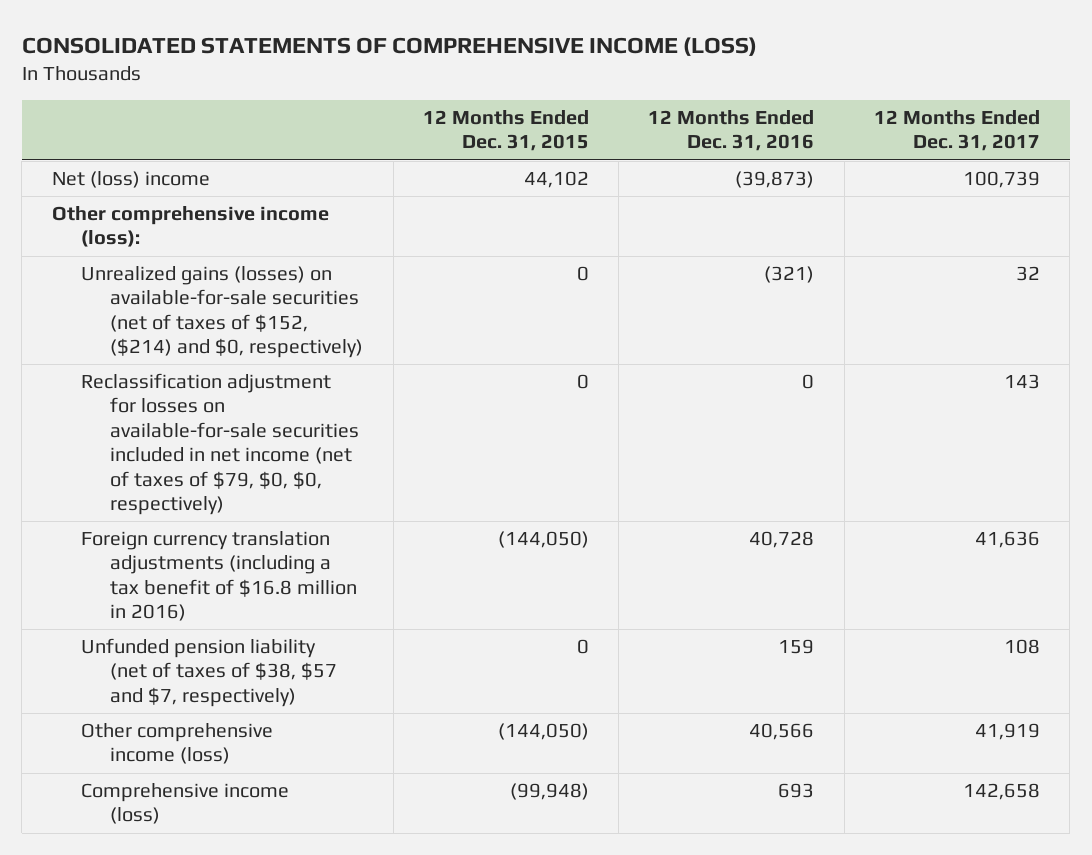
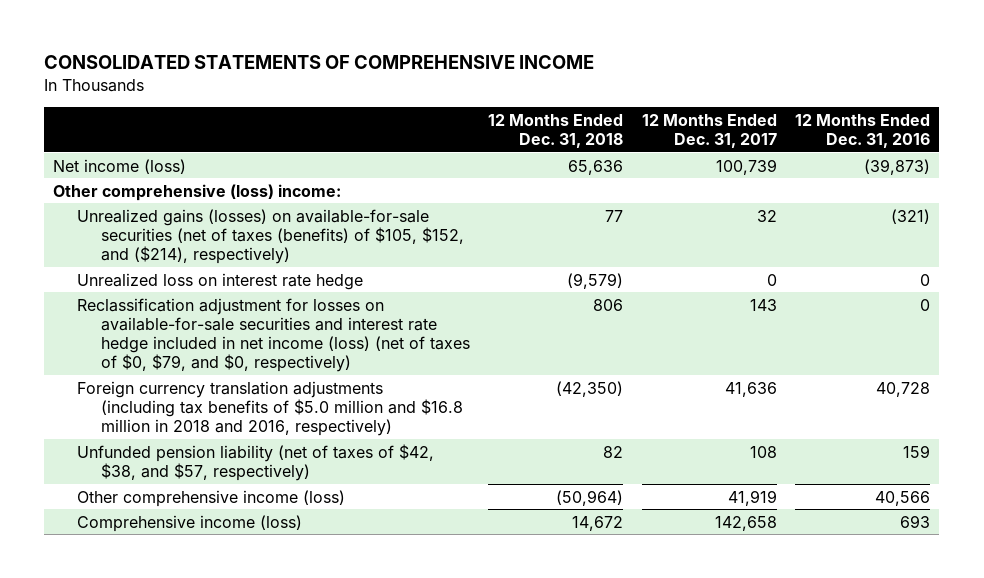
- CONSOLIDATED STATEMENTS OF COMPREHENSIVE INCOME (LOSS)
+ CONSOLIDATED STATEMENTS OF COMPREHENSIVE INCOME
- | 12 Months Ended Dec. 31, 2015 | 12 Months Ended Dec. 31, 2016 | 12 Months Ended Dec. 31, 2017
+ | 12 Months Ended Dec. 31, 2018 | 12 Months Ended Dec. 31, 2017 | 12 Months Ended Dec. 31, 2016
- Net (loss) income | 44,102 | (39,873) | 100,739
- Other comprehensive income (loss):
- Unrealized gains (losses) on available-for-sale securities (net of taxes of $152, ($214) and $0, respectively) | 0 | (321) | 32
- Reclassification adjustment for losses on available-for-sale securities included in net income (net of taxes of $79, $0, $0, respectively) | 0 | 0 | 143
- Foreign currency translation adjustments (including a tax benefit of $16.8 million in 2016) | (144,050) | 40,728 | 41,636
- Unfunded pension liability (net of taxes of $38, $57 and $7, respectively) | 0 | 159 | 108
+ Net income (loss) | 65,636 | 100,739 | (39,873)
+ Other comprehensive (loss) income:
+ Unrealized gains (losses) on available-for-sale securities (net of taxes (benefits) of $105, $152, and ($214), respectively) | 77 | 32 | (321)
+ Unrealized loss on interest rate hedge | (9,579) | 0 | 0
+ Reclassification adjustment for losses on available-for-sale securities and interest rate hedge included in net income (loss) (net of taxes of $0, $79, and $0, respectively) | 806 | 143 | 0
+ Foreign currency translation adjustments (including tax benefits of $5.0 million and $16.8 million in 2018 and 2016, respectively) | (42,350) | 41,636 | 40,728
+ Unfunded pension liability (net of taxes of $42, $38, and $57, respectively) | 82 | 108 | 159

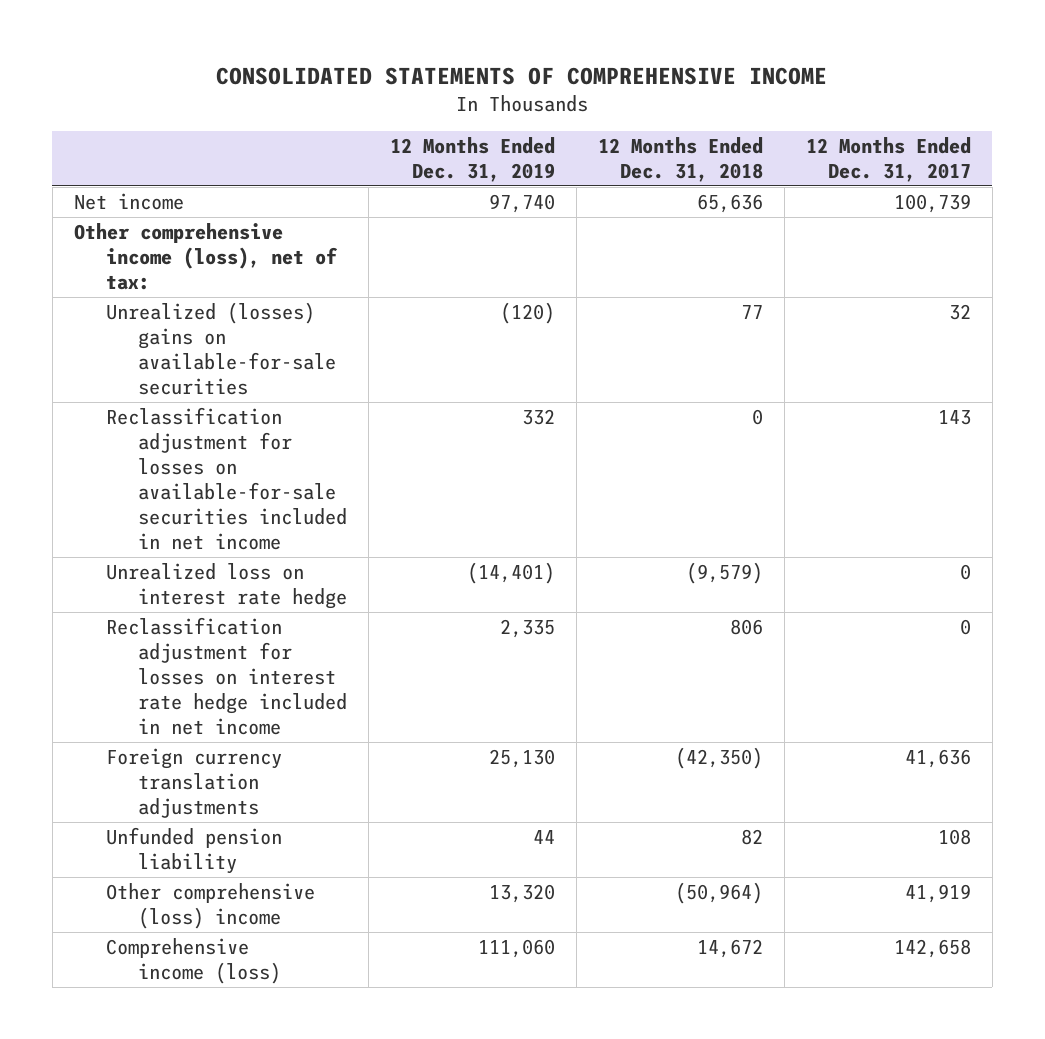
- | 12 Months Ended Dec. 31, 2018 | 12 Months Ended Dec. 31, 2017 | 12 Months Ended Dec. 31, 2016
+ | 12 Months Ended Dec. 31, 2019 | 12 Months Ended Dec. 31, 2018 | 12 Months Ended Dec. 31, 2017
- Net income (loss) | 65,636 | 100,739 | (39,873)
- Other comprehensive (loss) income:
- Unrealized gains (losses) on available-for-sale securities (net of taxes (benefits) of $105, $152, and ($214), respectively) | 77 | 32 | (321)
+ Net income | 97,740 | 65,636 | 100,739
+ Other comprehensive income (loss), net of tax:
+ Unrealized (losses) gains on available-for-sale securities | (120) | 77 | 32
+ Reclassification adjustment for losses on available-for-sale securities included in net income | 332 | 0 | 143
- Reclassification adjustment for losses on available-for-sale securities and interest rate hedge included in net income (loss) (net of taxes of $0, $79, and $0, respectively) | 806 | 143 | 0
- Foreign currency translation adjustments (including tax benefits of $5.0 million and $16.8 million in 2018 and 2016, respectively) | (42,350) | 41,636 | 40,728
- Unfunded pension liability (net of taxes of $42, $38, and $57, respectively) | 82 | 108 | 159
- Other comprehensive income (loss) | (50,964) | 41,919 | 40,566
+ Reclassification adjustment for losses on interest rate hedge included in net income | 2,335 | 806 | 0
+ Foreign currency translation adjustments | 25,130 | (42,350) | 41,636
+ Unfunded pension liability | 44 | 82 | 108
+ Other comprehensive (loss) income | 13,320 | (50,964) | 41,919

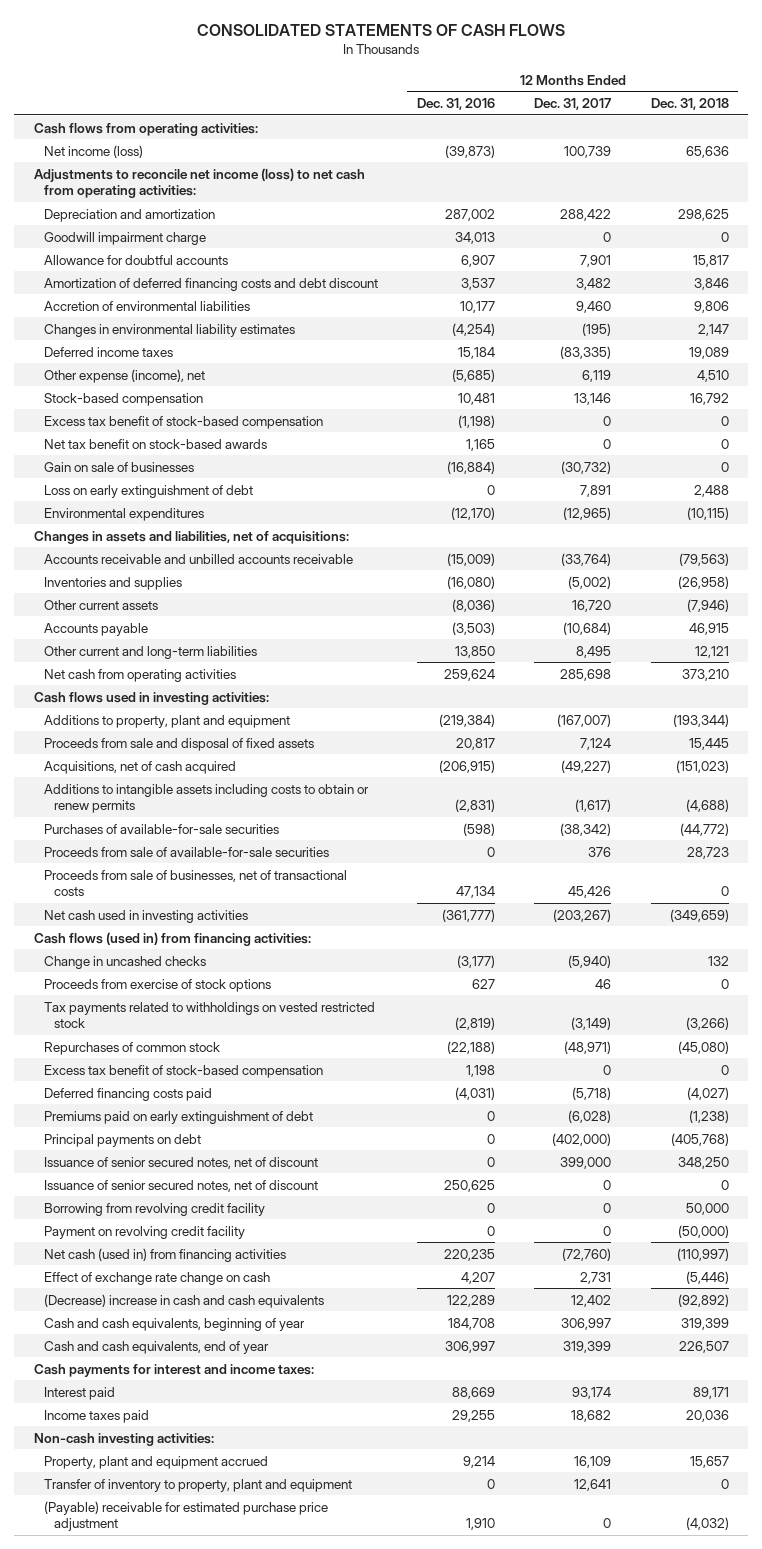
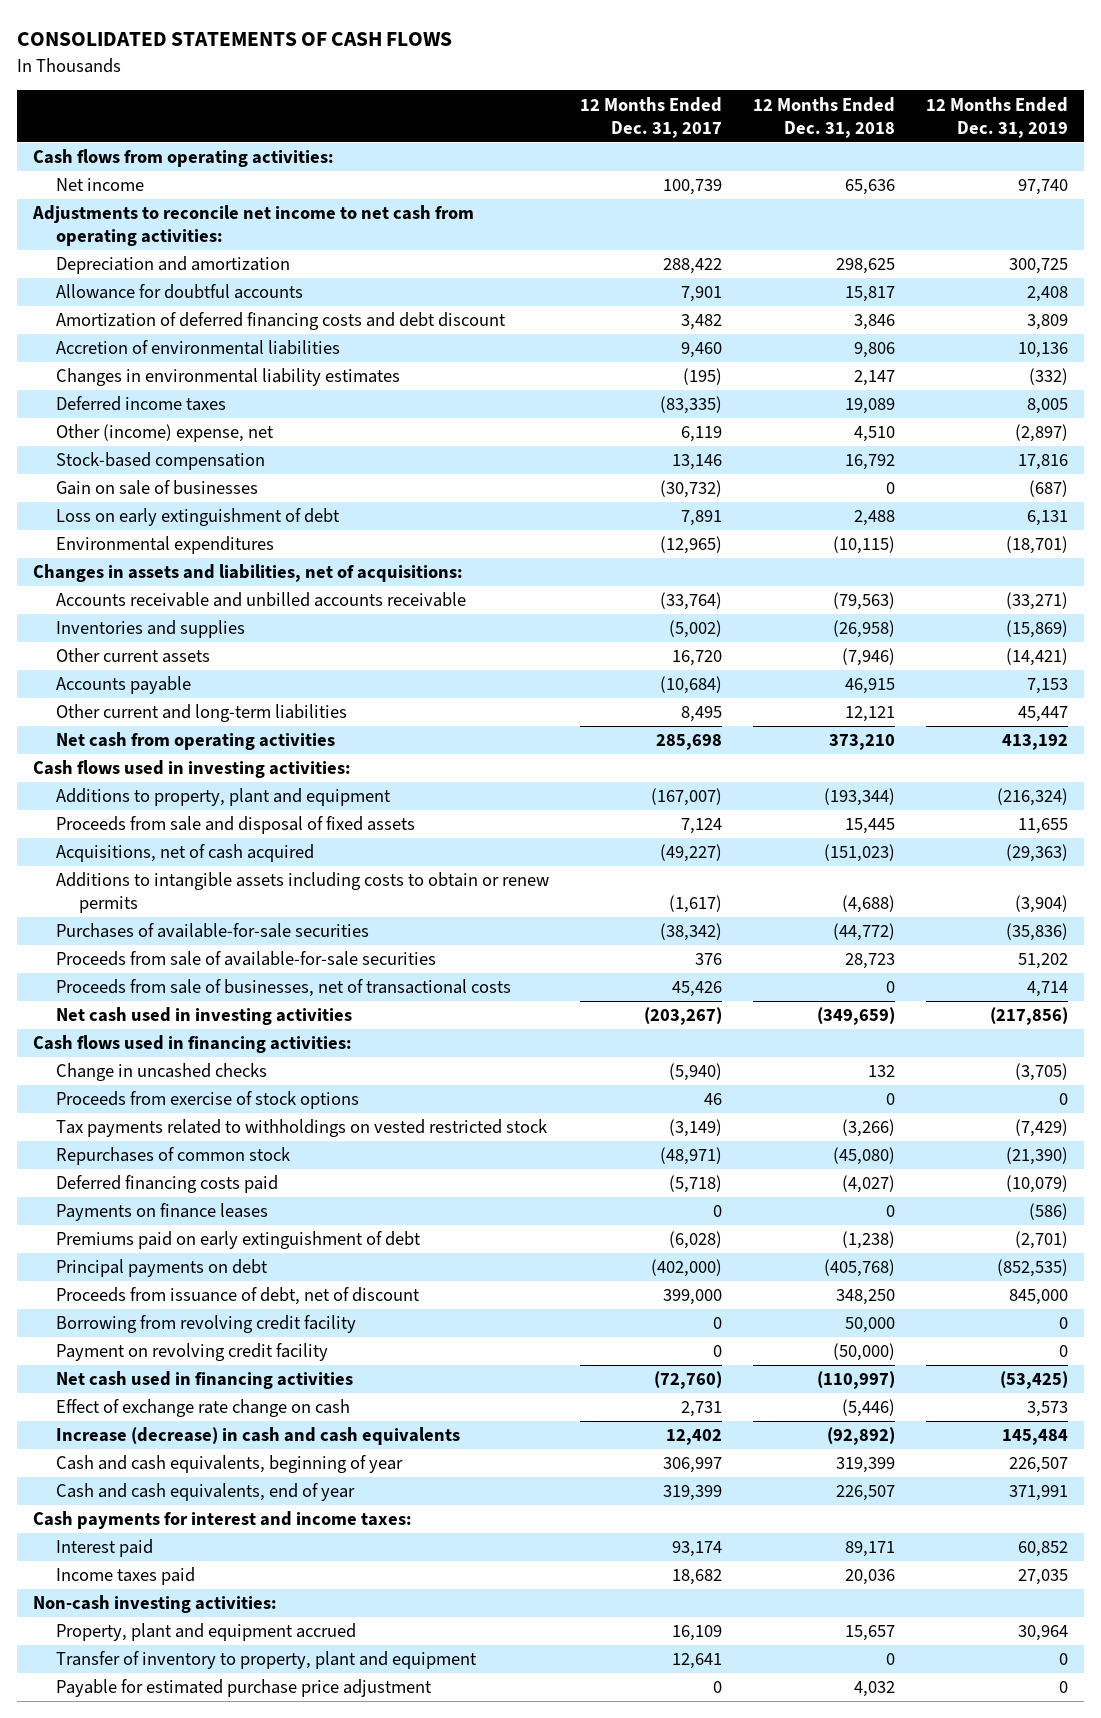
- | 12 Months Ended Dec. 31, 2016 | 12 Months Ended Dec. 31, 2017 | 12 Months Ended Dec. 31, 2018
+ | 12 Months Ended Dec. 31, 2017 | 12 Months Ended Dec. 31, 2018 | 12 Months Ended Dec. 31, 2019
- Net income (loss) | (39,873) | 100,739 | 65,636
- Adjustments to reconcile net income (loss) to net cash from operating activities:
+ Net income | 100,739 | 65,636 | 97,740
+ Adjustments to reconcile net income to net cash from operating activities:
- Goodwill impairment charge | 34,013 | 0 | 0
- Other expense (income), net | (5,685) | 6,119 | 4,510
+ Other (income) expense, net | 6,119 | 4,510 | (2,897)
- Excess tax benefit of stock-based compensation | (1,198) | 0 | 0
- Net tax benefit on stock-based awards | 1,165 | 0 | 0
- Cash flows (used in) from financing activities:
+ Cash flows used in financing activities:
- Excess tax benefit of stock-based compensation | 1,198 | 0 | 0
+ Payments on finance leases | 0 | 0 | (586)
- Issuance of senior secured notes, net of discount | 0 | 399,000 | 348,250
- Issuance of senior secured notes, net of discount | 250,625 | 0 | 0
+ Proceeds from issuance of debt, net of discount | 399,000 | 348,250 | 845,000
- Net cash (used in) from financing activities | 220,235 | (72,760) | (110,997)
+ Net cash used in financing activities | (72,760) | (110,997) | (53,425)
- (Decrease) increase in cash and cash equivalents | 122,289 | 12,402 | (92,892)
+ Increase (decrease) in cash and cash equivalents | 12,402 | (92,892) | 145,484
- (Payable) receivable for estimated purchase price adjustment | 1,910 | 0 | (4,032)
+ Payable for estimated purchase price adjustment | 0 | 4,032 | 0

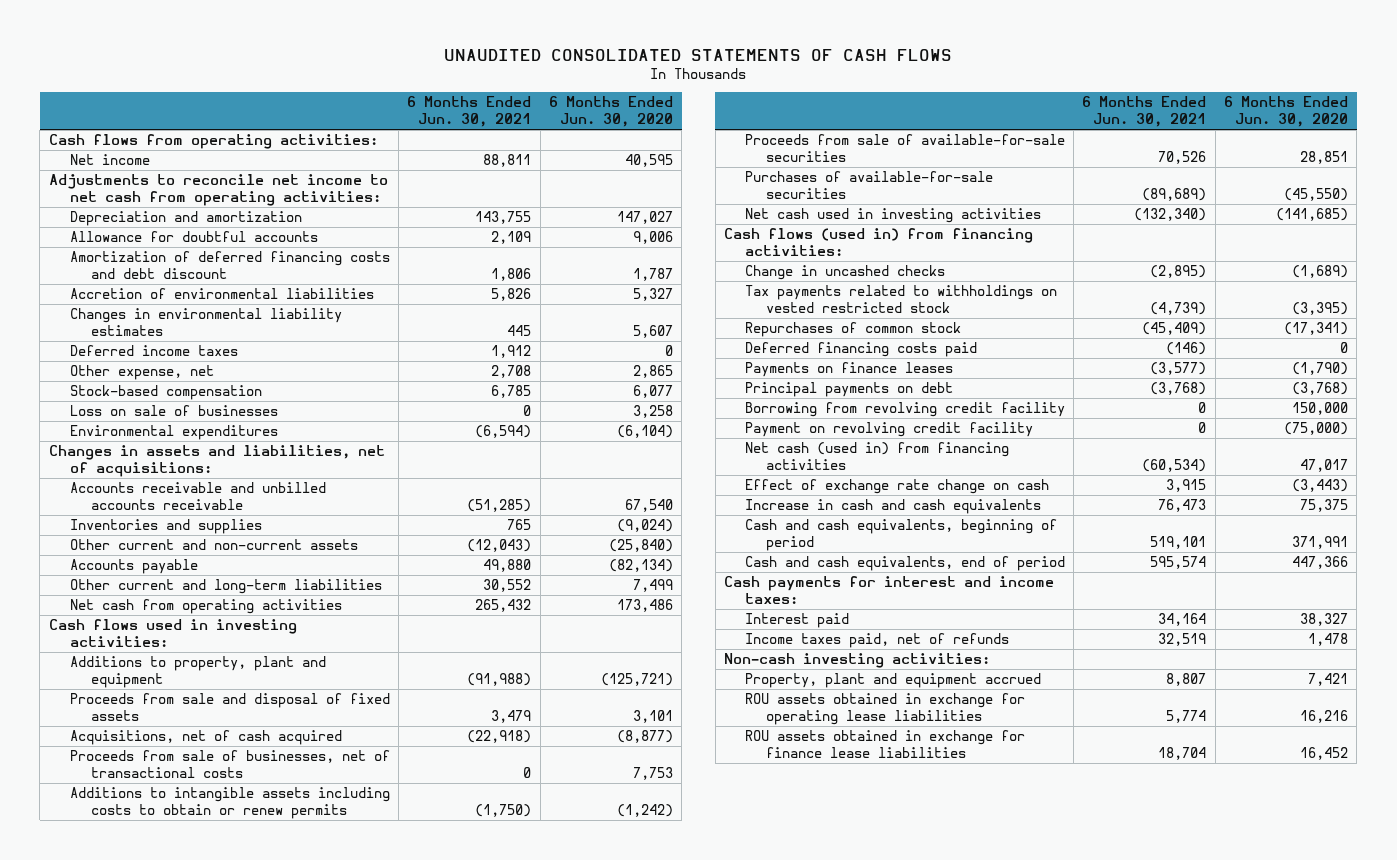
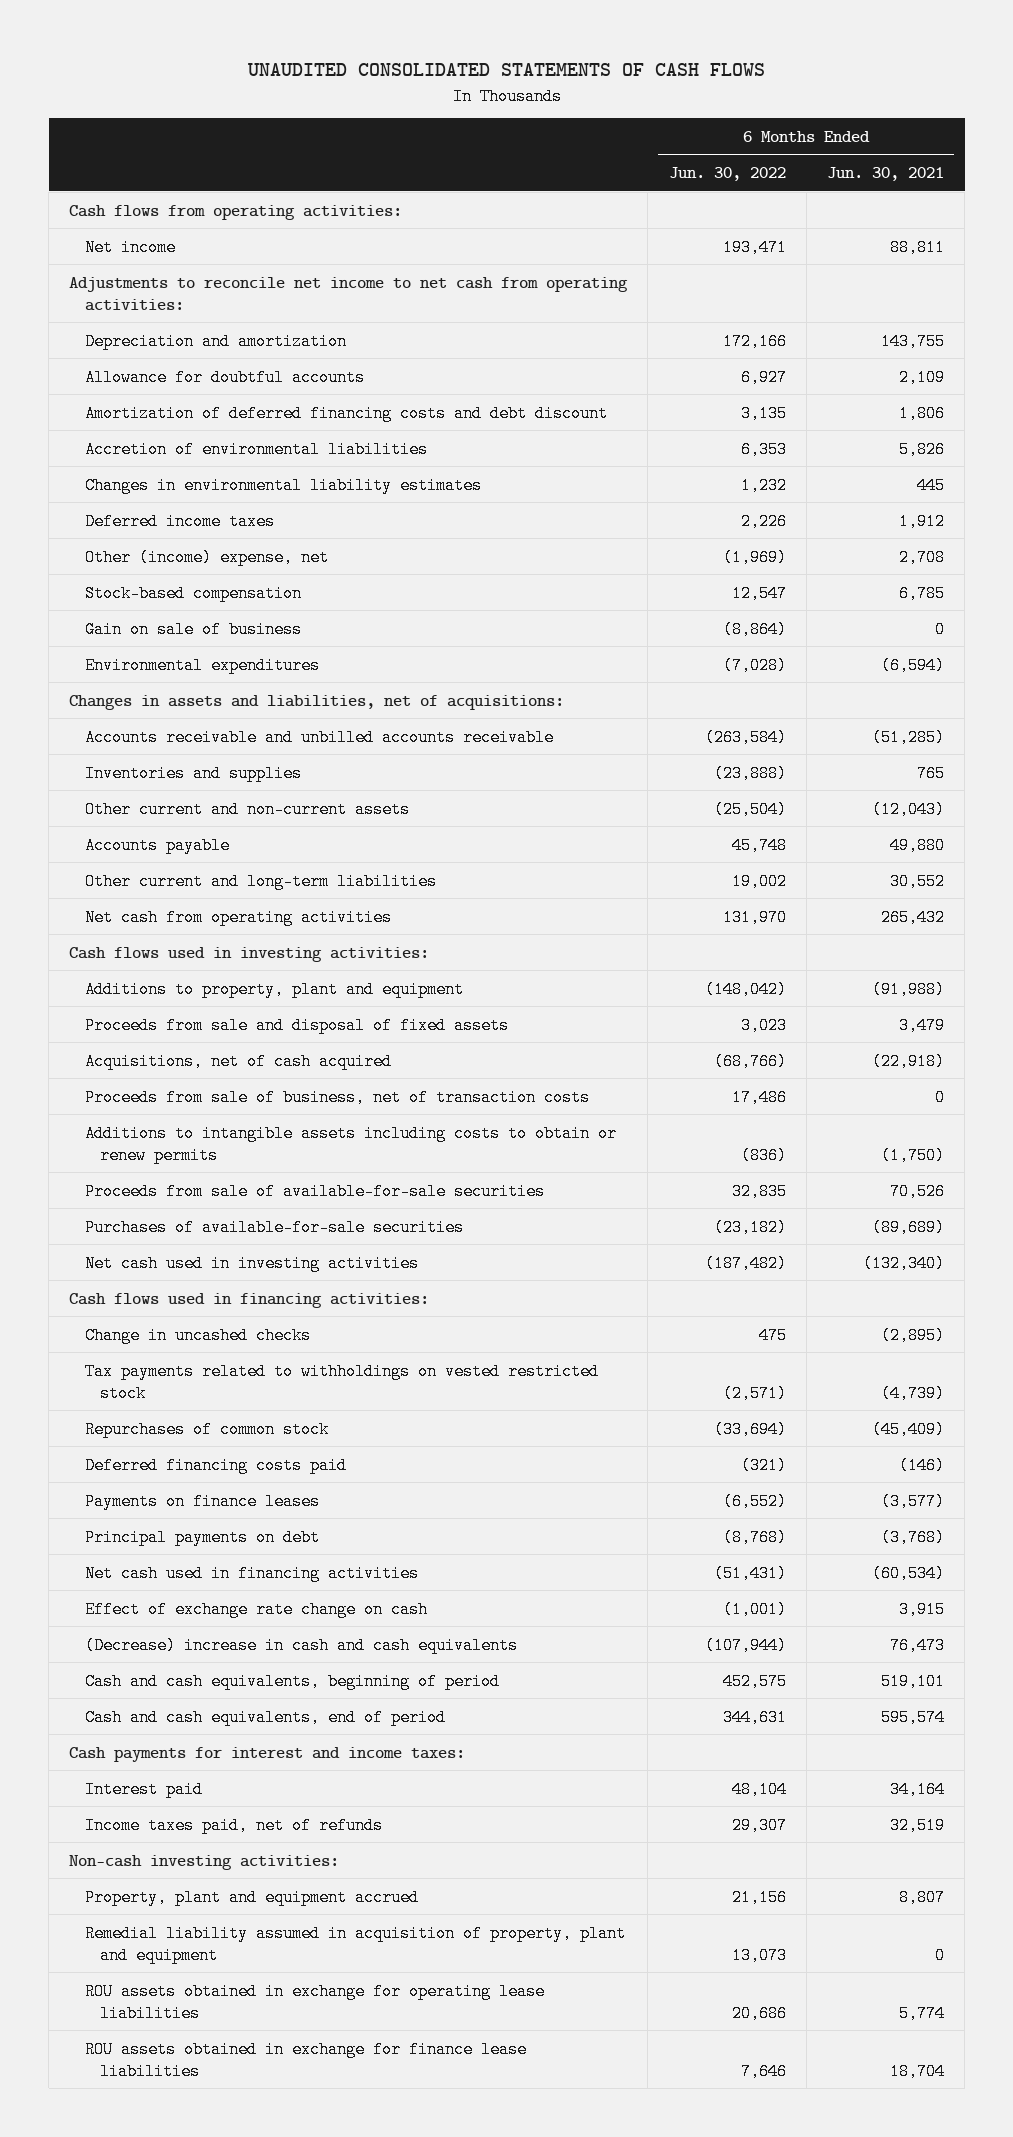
- | 6 Months Ended Jun. 30, 2021 | 6 Months Ended Jun. 30, 2020
+ | 6 Months Ended Jun. 30, 2022 | 6 Months Ended Jun. 30, 2021
- Other expense, net | 2,708 | 2,865
+ Other (income) expense, net | (1,969) | 2,708
- Loss on sale of businesses | 0 | 3,258
+ Gain on sale of business | (8,864) | 0
- Proceeds from sale of businesses, net of transactional costs | 0 | 7,753
+ Proceeds from sale of business, net of transaction costs | 17,486 | 0
- Cash flows (used in) from financing activities:
+ Cash flows used in financing activities:
- Borrowing from revolving credit facility | 0 | 150,000
- Payment on revolving credit facility | 0 | (75,000)
- Net cash (used in) from financing activities | (60,534) | 47,017
+ Net cash used in financing activities | (51,431) | (60,534)
- Increase in cash and cash equivalents | 76,473 | 75,375
+ (Decrease) increase in cash and cash equivalents | (107,944) | 76,473
+ Remedial liability assumed in acquisition of property, plant and equipment | 13,073 | 0

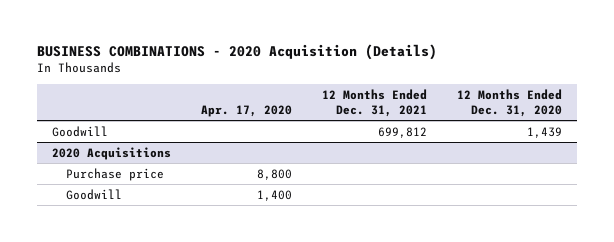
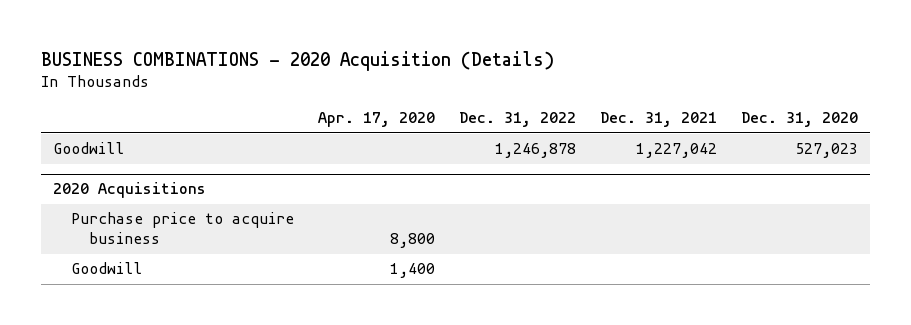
- | Apr. 17, 2020 | 12 Months Ended Dec. 31, 2021 | 12 Months Ended Dec. 31, 2020
+ | Apr. 17, 2020 | Dec. 31, 2022 | Dec. 31, 2021 | Dec. 31, 2020
@ 2020 Acquisitions
- Purchase price | 8,800 | |
+ Purchase price to acquire business | 8,800 | | |

